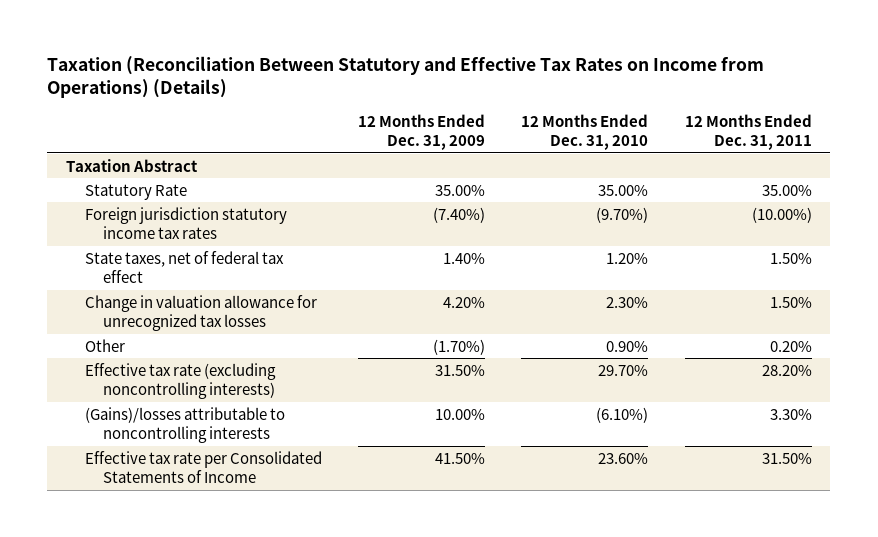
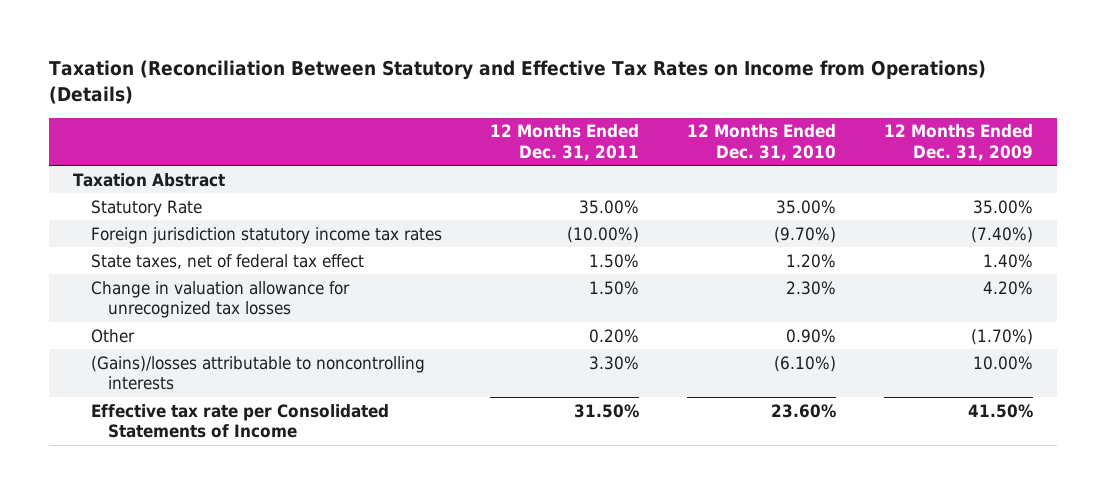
- | 12 Months Ended Dec. 31, 2009 | 12 Months Ended Dec. 31, 2010 | 12 Months Ended Dec. 31, 2011
+ | 12 Months Ended Dec. 31, 2011 | 12 Months Ended Dec. 31, 2010 | 12 Months Ended Dec. 31, 2009
- Effective tax rate (excluding noncontrolling interests) | 31.50% | 29.70% | 28.20%

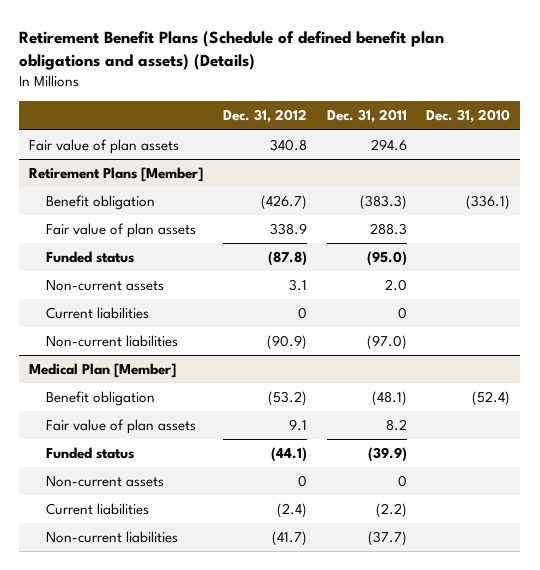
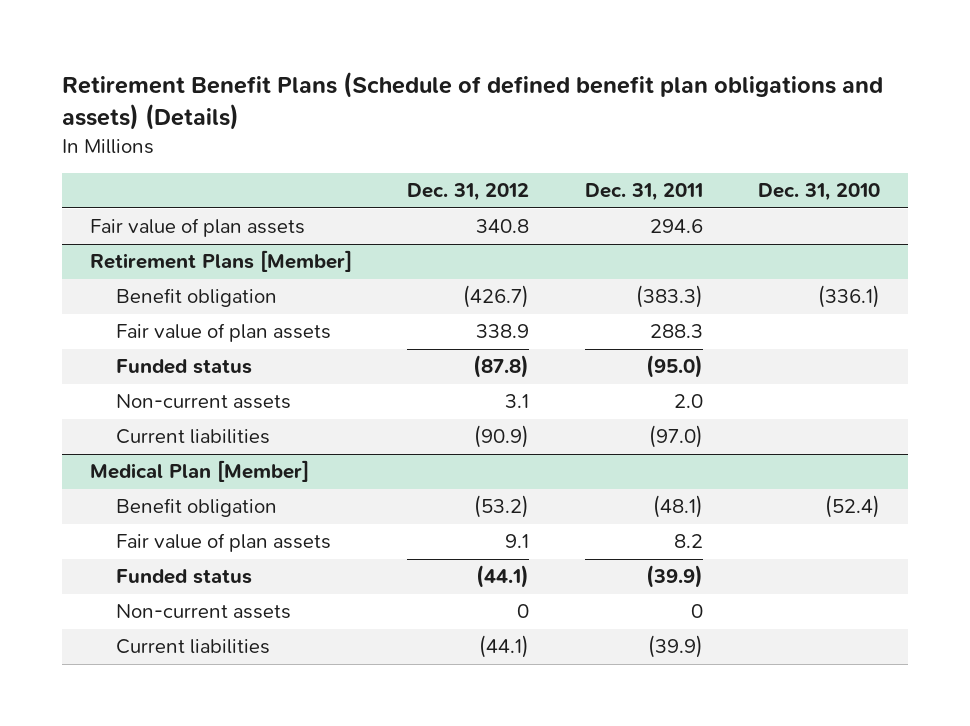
@ Retirement Plans [Member]
- Current liabilities | 0 | 0 |
- Non-current liabilities | (90.9) | (97.0) |
+ Current liabilities | (90.9) | (97.0) |
@ Medical Plan [Member]
- Current liabilities | (2.4) | (2.2) |
- Non-current liabilities | (41.7) | (37.7) |
+ Current liabilities | (44.1) | (39.9) |

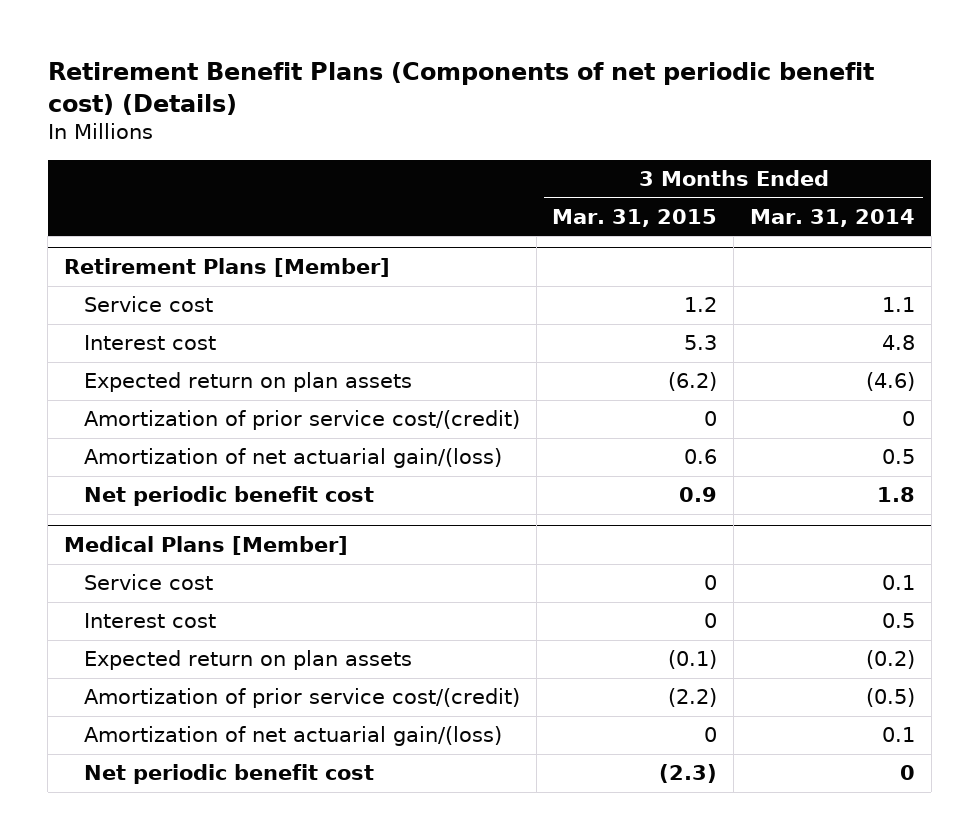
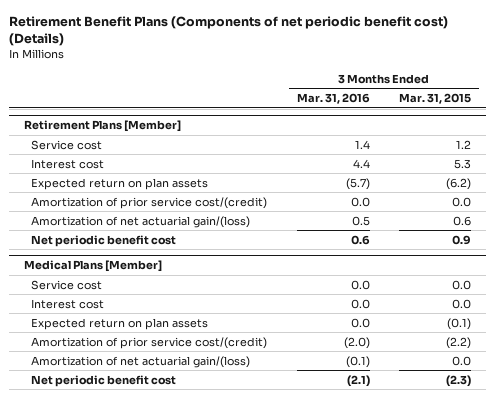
- | 3 Months Ended Mar. 31, 2015 | 3 Months Ended Mar. 31, 2014
+ | 3 Months Ended Mar. 31, 2016 | 3 Months Ended Mar. 31, 2015
@ Retirement Plans [Member]
- Amortization of prior service cost/(credit) | 0 | 0
+ Amortization of prior service cost/(credit) | 0.0 | 0.0
@ Medical Plans [Member]
- Service cost | 0 | 0.1
- Interest cost | 0 | 0.5
+ Service cost | 0.0 | 0.0
+ Interest cost | 0.0 | 0.0
- Amortization of net actuarial gain/(loss) | 0 | 0.1
+ Amortization of net actuarial gain/(loss) | (0.1) | 0.0

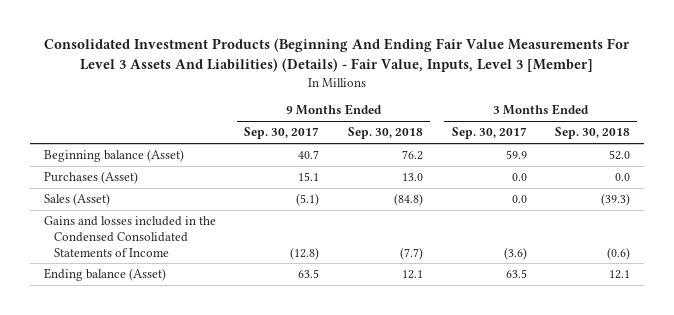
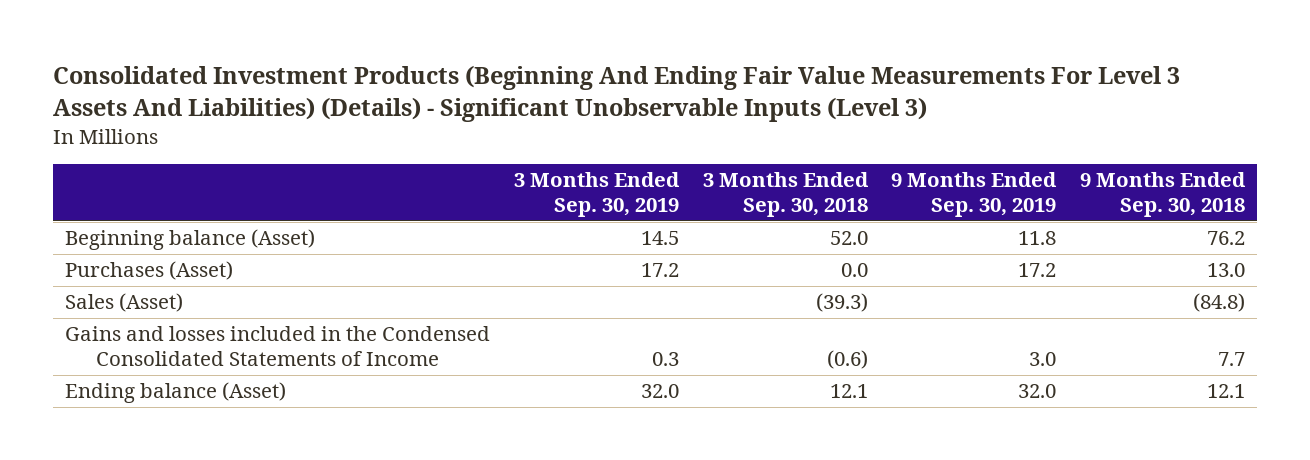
- Consolidated Investment Products (Beginning And Ending Fair Value Measurements For Level 3 Assets And Liabilities) (Details) - Fair Value, Inputs, Level 3 [Member]
+ Consolidated Investment Products (Beginning And Ending Fair Value Measurements For Level 3 Assets And Liabilities) (Details) - Significant Unobservable Inputs (Level 3)
- | 9 Months Ended Sep. 30, 2017 | 9 Months Ended Sep. 30, 2018 | 3 Months Ended Sep. 30, 2017 | 3 Months Ended Sep. 30, 2018
+ | 3 Months Ended Sep. 30, 2019 | 3 Months Ended Sep. 30, 2018 | 9 Months Ended Sep. 30, 2019 | 9 Months Ended Sep. 30, 2018
- Gains and losses included in the Condensed Consolidated Statements of Income | (12.8) | (7.7) | (3.6) | (0.6)
+ Gains and losses included in the Condensed Consolidated Statements of Income | 0.3 | (0.6) | 3.0 | 7.7

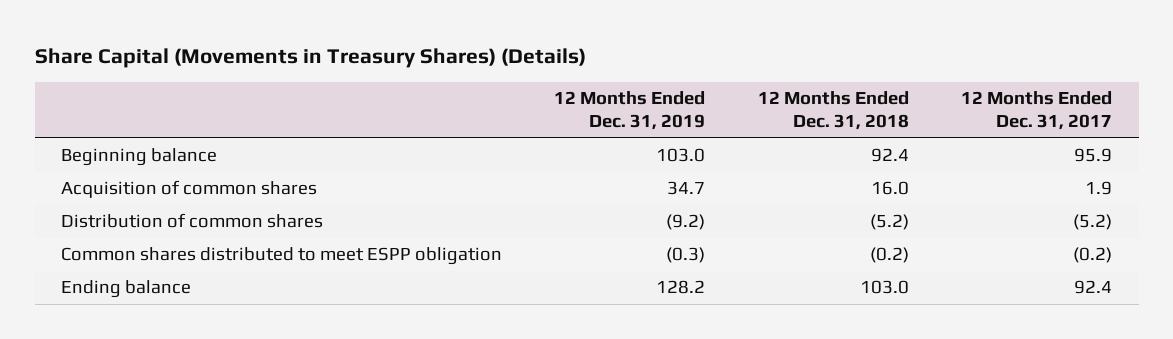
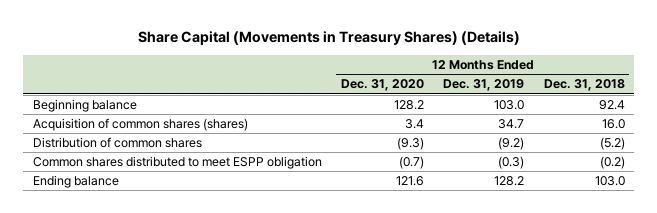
- | 12 Months Ended Dec. 31, 2019 | 12 Months Ended Dec. 31, 2018 | 12 Months Ended Dec. 31, 2017
+ | 12 Months Ended Dec. 31, 2020 | 12 Months Ended Dec. 31, 2019 | 12 Months Ended Dec. 31, 2018
- Acquisition of common shares | 34.7 | 16.0 | 1.9
+ Acquisition of common shares (shares) | 3.4 | 34.7 | 16.0

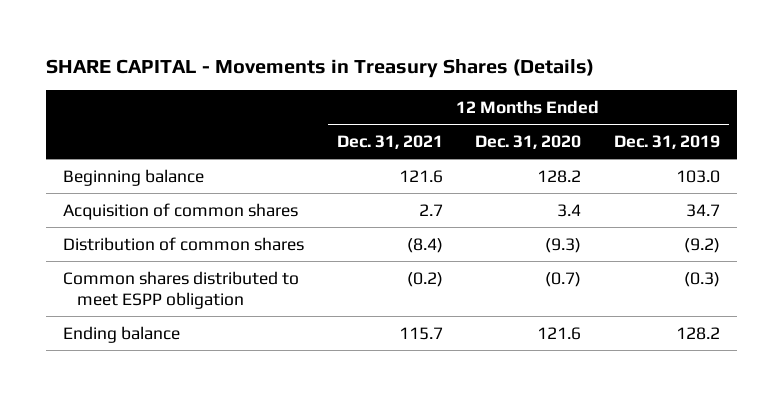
- Share Capital (Movements in Treasury Shares) (Details)
+ SHARE CAPITAL - Movements in Treasury Shares (Details)
- | 12 Months Ended Dec. 31, 2020 | 12 Months Ended Dec. 31, 2019 | 12 Months Ended Dec. 31, 2018
+ | 12 Months Ended Dec. 31, 2021 | 12 Months Ended Dec. 31, 2020 | 12 Months Ended Dec. 31, 2019
- Acquisition of common shares (shares) | 3.4 | 34.7 | 16.0
+ Acquisition of common shares | 2.7 | 3.4 | 34.7

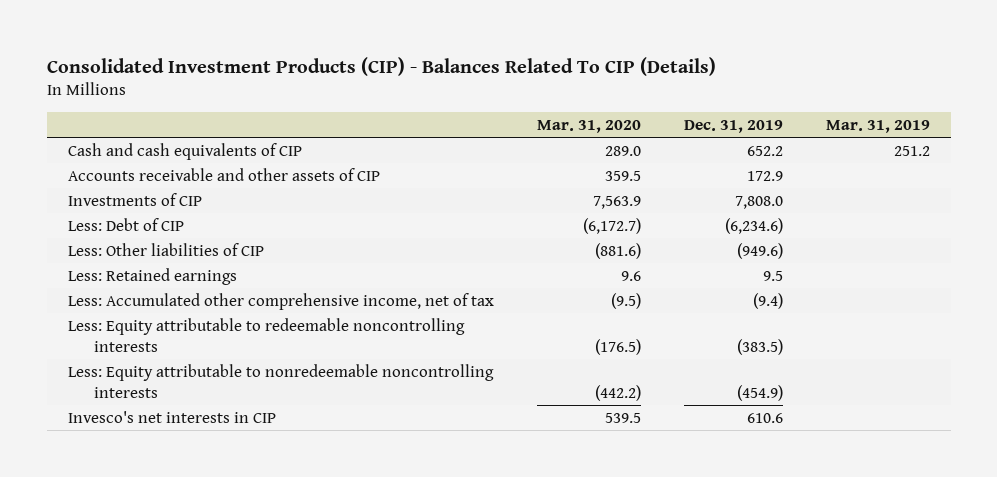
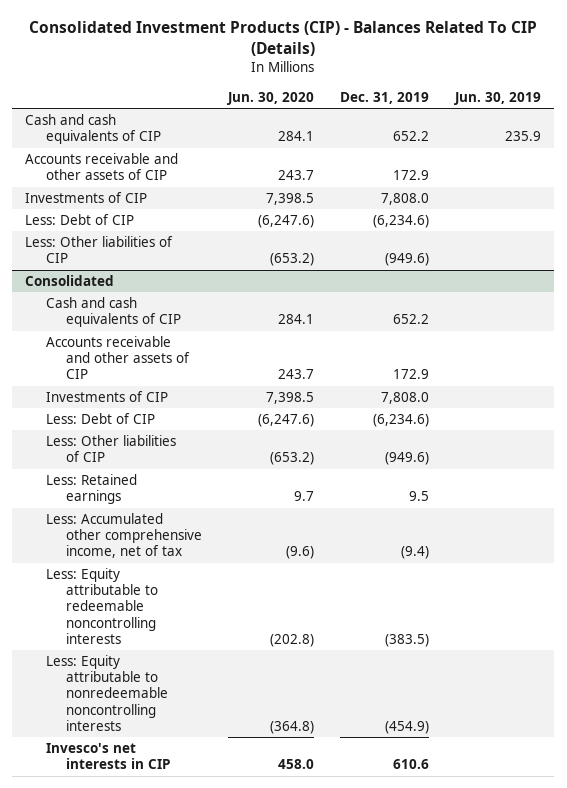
- | Mar. 31, 2020 | Dec. 31, 2019 | Mar. 31, 2019
+ | Jun. 30, 2020 | Dec. 31, 2019 | Jun. 30, 2019
+ Consolidated
+ Cash and cash equivalents of CIP | 284.1 | 652.2 |
+ Accounts receivable and other assets of CIP | 243.7 | 172.9 |
+ Investments of CIP | 7,398.5 | 7,808.0 |
+ Less: Debt of CIP | (6,247.6) | (6,234.6) |
+ Less: Other liabilities of CIP | (653.2) | (949.6) |

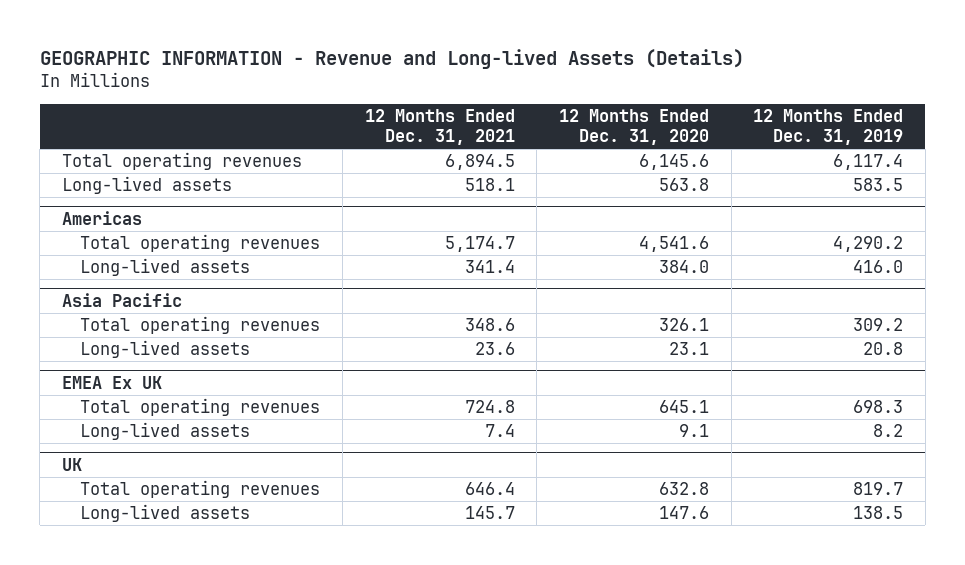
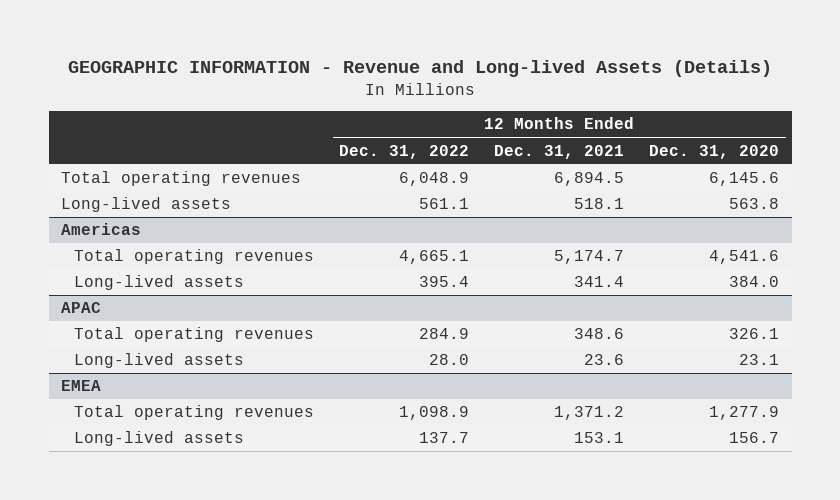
- | 12 Months Ended Dec. 31, 2021 | 12 Months Ended Dec. 31, 2020 | 12 Months Ended Dec. 31, 2019
+ | 12 Months Ended Dec. 31, 2022 | 12 Months Ended Dec. 31, 2021 | 12 Months Ended Dec. 31, 2020
- Asia Pacific
+ APAC
- EMEA Ex UK
- Total operating revenues | 724.8 | 645.1 | 698.3
- Long-lived assets | 7.4 | 9.1 | 8.2
- UK
- Total operating revenues | 646.4 | 632.8 | 819.7
- Long-lived assets | 145.7 | 147.6 | 138.5
+ EMEA
+ Total operating revenues | 1,098.9 | 1,371.2 | 1,277.9
+ Long-lived assets | 137.7 | 153.1 | 156.7

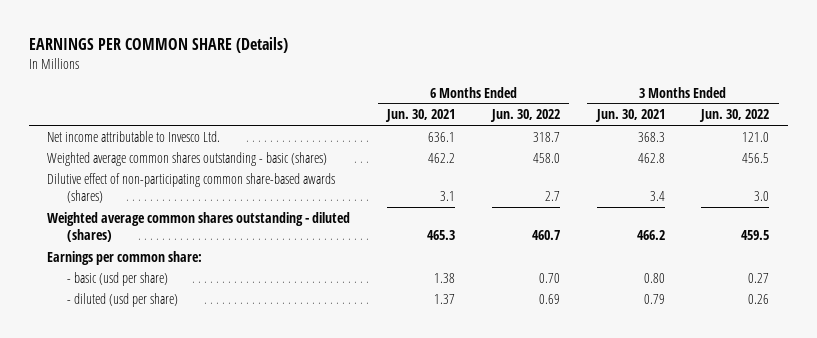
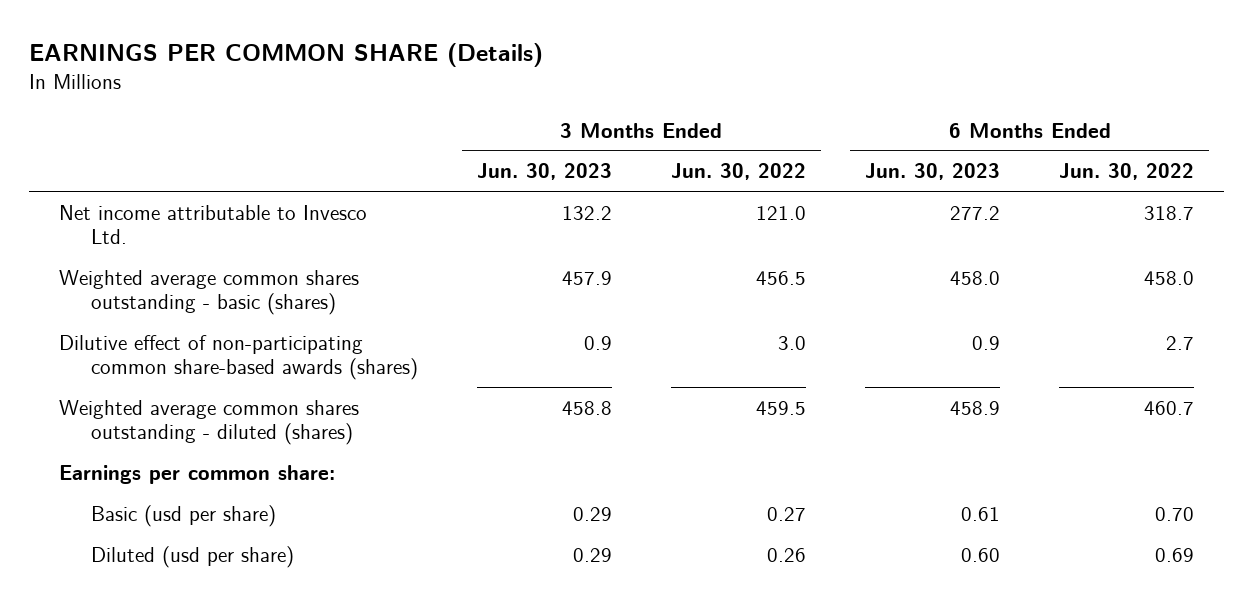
- | 6 Months Ended Jun. 30, 2021 | 6 Months Ended Jun. 30, 2022 | 3 Months Ended Jun. 30, 2021 | 3 Months Ended Jun. 30, 2022
+ | 3 Months Ended Jun. 30, 2023 | 3 Months Ended Jun. 30, 2022 | 6 Months Ended Jun. 30, 2023 | 6 Months Ended Jun. 30, 2022
- - basic (usd per share) | 1.38 | 0.70 | 0.80 | 0.27
- - diluted (usd per share) | 1.37 | 0.69 | 0.79 | 0.26
+ Basic (usd per share) | 0.29 | 0.27 | 0.61 | 0.70
+ Diluted (usd per share) | 0.29 | 0.26 | 0.60 | 0.69

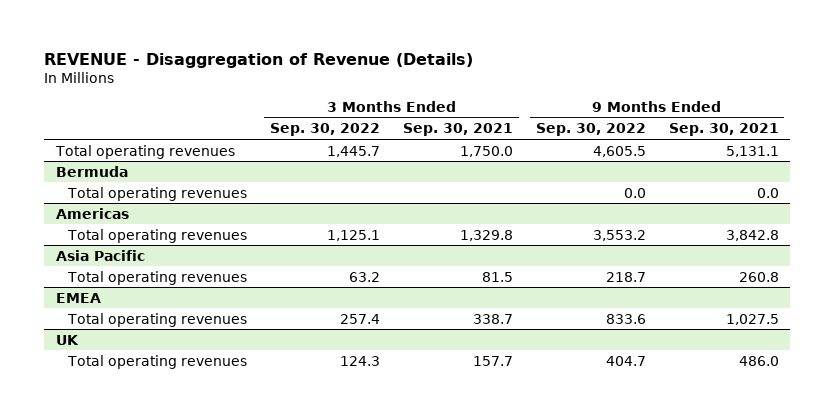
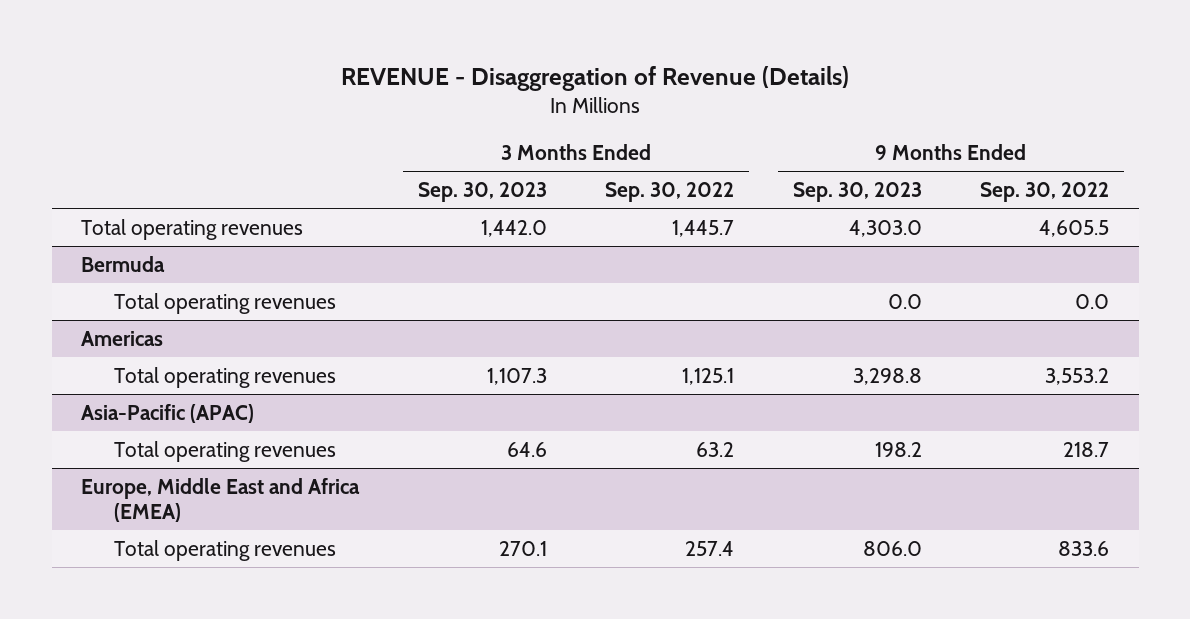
- | 3 Months Ended Sep. 30, 2022 | 3 Months Ended Sep. 30, 2021 | 9 Months Ended Sep. 30, 2022 | 9 Months Ended Sep. 30, 2021
+ | 3 Months Ended Sep. 30, 2023 | 3 Months Ended Sep. 30, 2022 | 9 Months Ended Sep. 30, 2023 | 9 Months Ended Sep. 30, 2022
- Asia Pacific
+ Asia-Pacific (APAC)
- EMEA
+ Europe, Middle East and Africa (EMEA)
- UK
- Total operating revenues | 124.3 | 157.7 | 404.7 | 486.0

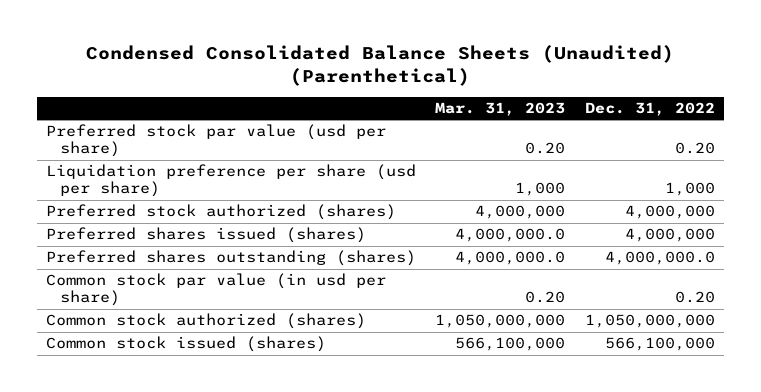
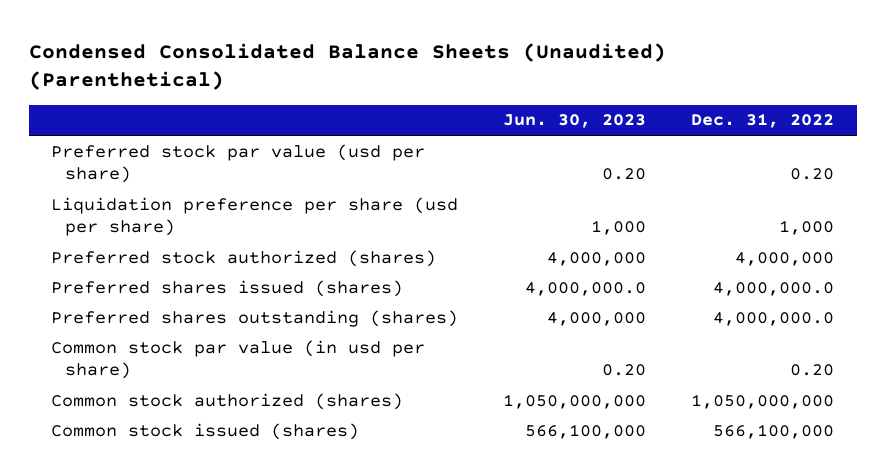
- | Mar. 31, 2023 | Dec. 31, 2022
+ | Jun. 30, 2023 | Dec. 31, 2022
- Preferred shares issued (shares) | 4,000,000.0 | 4,000,000
+ Preferred shares issued (shares) | 4,000,000.0 | 4,000,000.0

